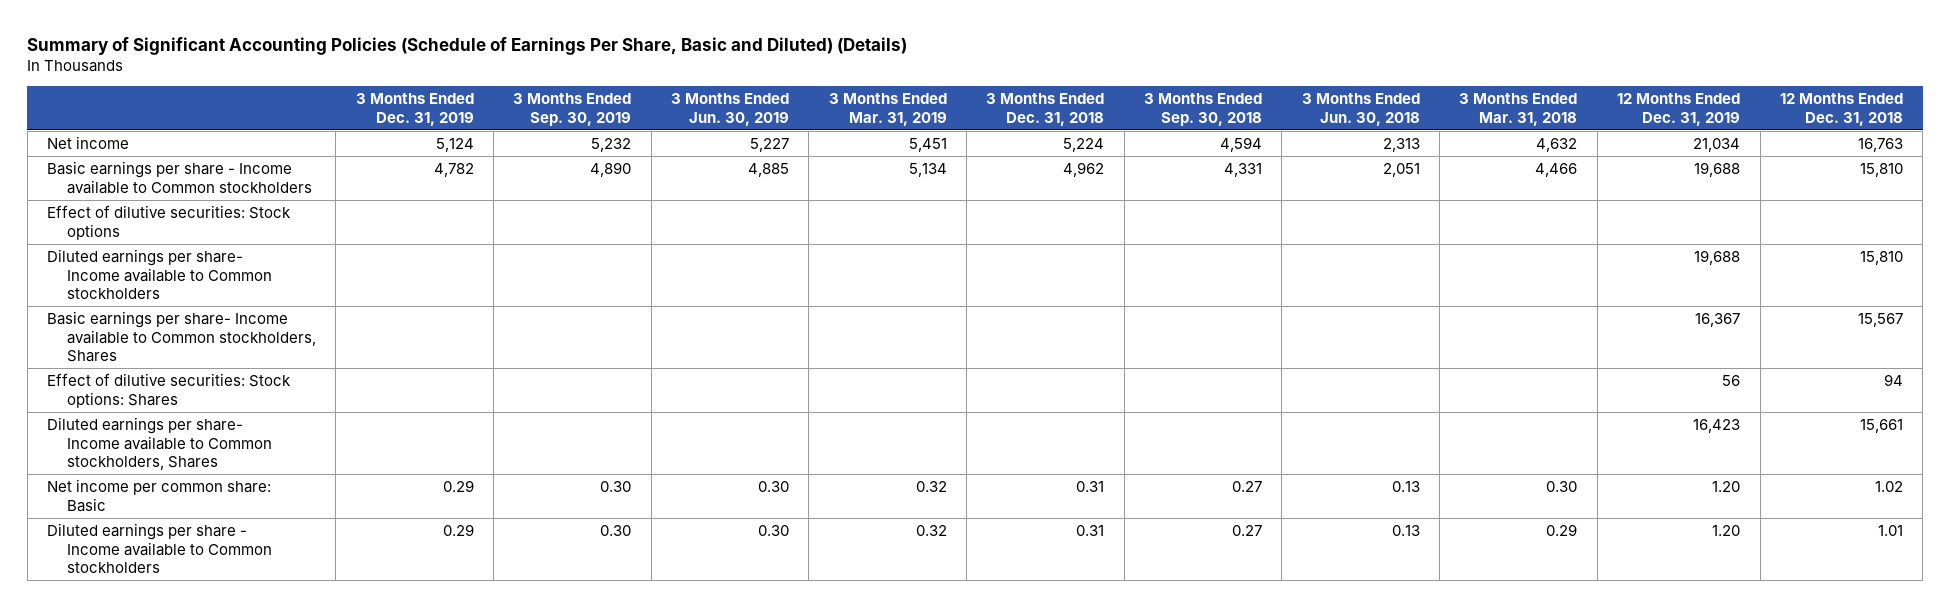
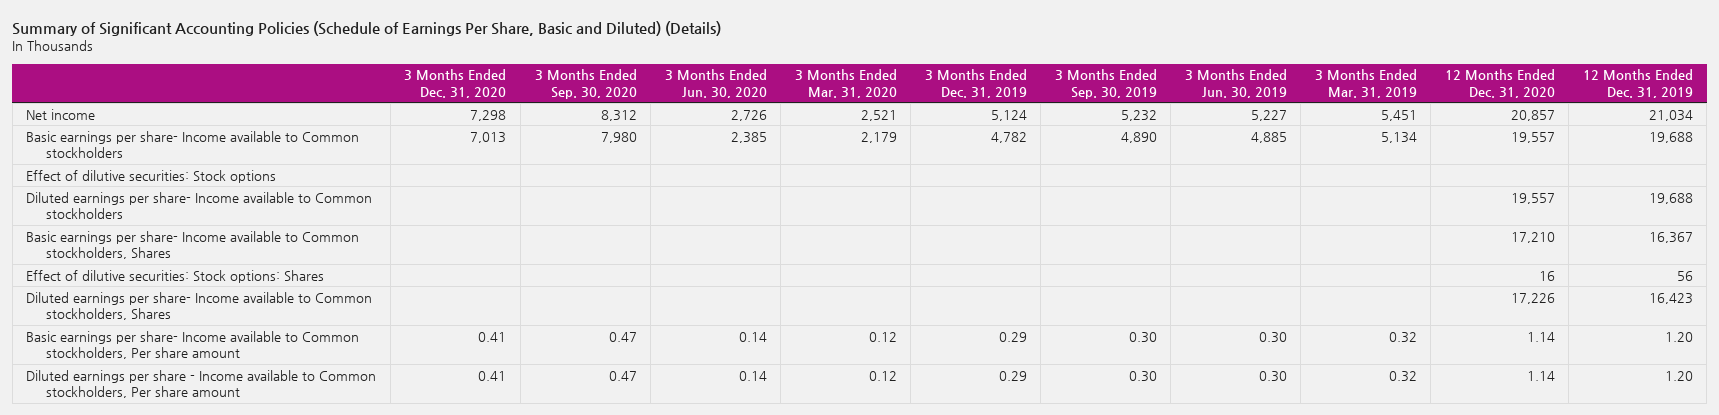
- | 3 Months Ended Dec. 31, 2019 | 3 Months Ended Sep. 30, 2019 | 3 Months Ended Jun. 30, 2019 | 3 Months Ended Mar. 31, 2019 | 3 Months Ended Dec. 31, 2018 | 3 Months Ended Sep. 30, 2018 | 3 Months Ended Jun. 30, 2018 | 3 Months Ended Mar. 31, 2018 | 12 Months Ended Dec. 31, 2019 | 12 Months Ended Dec. 31, 2018
+ | 3 Months Ended Dec. 31, 2020 | 3 Months Ended Sep. 30, 2020 | 3 Months Ended Jun. 30, 2020 | 3 Months Ended Mar. 31, 2020 | 3 Months Ended Dec. 31, 2019 | 3 Months Ended Sep. 30, 2019 | 3 Months Ended Jun. 30, 2019 | 3 Months Ended Mar. 31, 2019 | 12 Months Ended Dec. 31, 2020 | 12 Months Ended Dec. 31, 2019
- Basic earnings per share - Income available to Common stockholders | 4,782 | 4,890 | 4,885 | 5,134 | 4,962 | 4,331 | 2,051 | 4,466 | 19,688 | 15,810
+ Basic earnings per share- Income available to Common stockholders | 7,013 | 7,980 | 2,385 | 2,179 | 4,782 | 4,890 | 4,885 | 5,134 | 19,557 | 19,688
- Net income per common share: Basic | 0.29 | 0.30 | 0.30 | 0.32 | 0.31 | 0.27 | 0.13 | 0.30 | 1.20 | 1.02
- Diluted earnings per share - Income available to Common stockholders | 0.29 | 0.30 | 0.30 | 0.32 | 0.31 | 0.27 | 0.13 | 0.29 | 1.20 | 1.01
+ Basic earnings per share- Income available to Common stockholders, Per share amount | 0.41 | 0.47 | 0.14 | 0.12 | 0.29 | 0.30 | 0.30 | 0.32 | 1.14 | 1.20
+ Diluted earnings per share - Income available to Common stockholders, Per share amount | 0.41 | 0.47 | 0.14 | 0.12 | 0.29 | 0.30 | 0.30 | 0.32 | 1.14 | 1.20

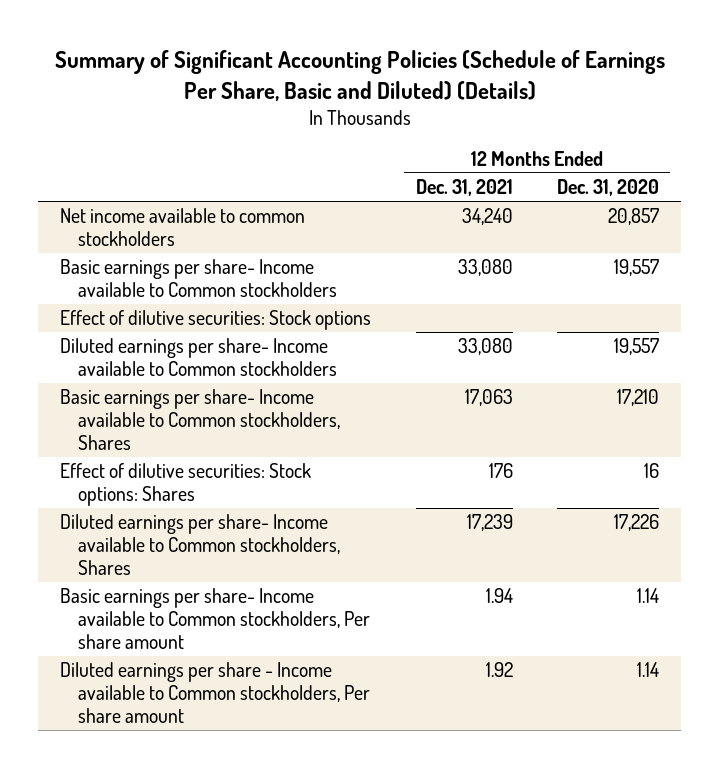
- | 3 Months Ended Dec. 31, 2020 | 3 Months Ended Sep. 30, 2020 | 3 Months Ended Jun. 30, 2020 | 3 Months Ended Mar. 31, 2020 | 3 Months Ended Dec. 31, 2019 | 3 Months Ended Sep. 30, 2019 | 3 Months Ended Jun. 30, 2019 | 3 Months Ended Mar. 31, 2019 | 12 Months Ended Dec. 31, 2020 | 12 Months Ended Dec. 31, 2019
+ | 12 Months Ended Dec. 31, 2021 | 12 Months Ended Dec. 31, 2020
- Net income | 7,298 | 8,312 | 2,726 | 2,521 | 5,124 | 5,232 | 5,227 | 5,451 | 20,857 | 21,034
+ Net income available to common stockholders | 34,240 | 20,857

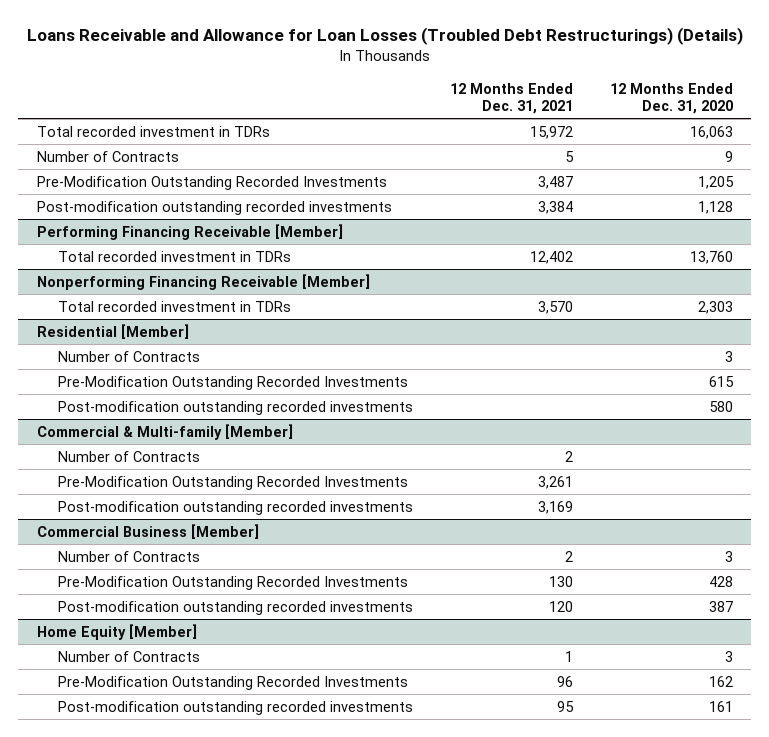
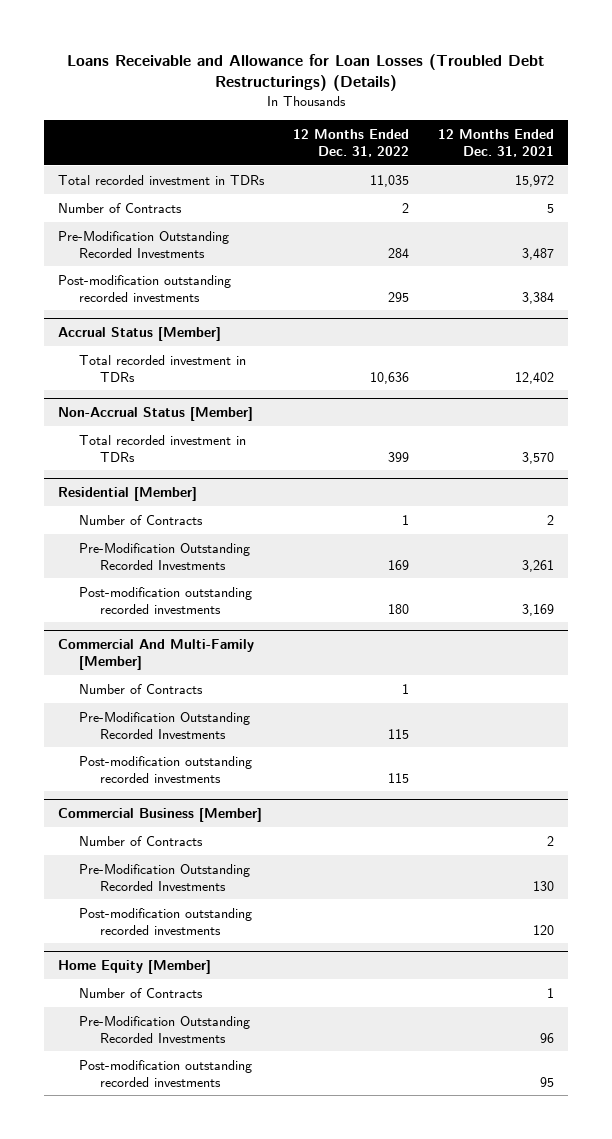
- | 12 Months Ended Dec. 31, 2021 | 12 Months Ended Dec. 31, 2020
+ | 12 Months Ended Dec. 31, 2022 | 12 Months Ended Dec. 31, 2021
- Performing Financing Receivable [Member]
+ Accrual Status [Member]
- Nonperforming Financing Receivable [Member]
+ Non-Accrual Status [Member]
@ Residential [Member]
- Number of Contracts | | 3
- Pre-Modification Outstanding Recorded Investments | | 615
- Post-modification outstanding recorded investments | | 580
- Commercial & Multi-family [Member]
+ Commercial And Multi-Family [Member]
+ Number of Contracts | 1 |
+ Pre-Modification Outstanding Recorded Investments | 115 |
+ Post-modification outstanding recorded investments | 115 |

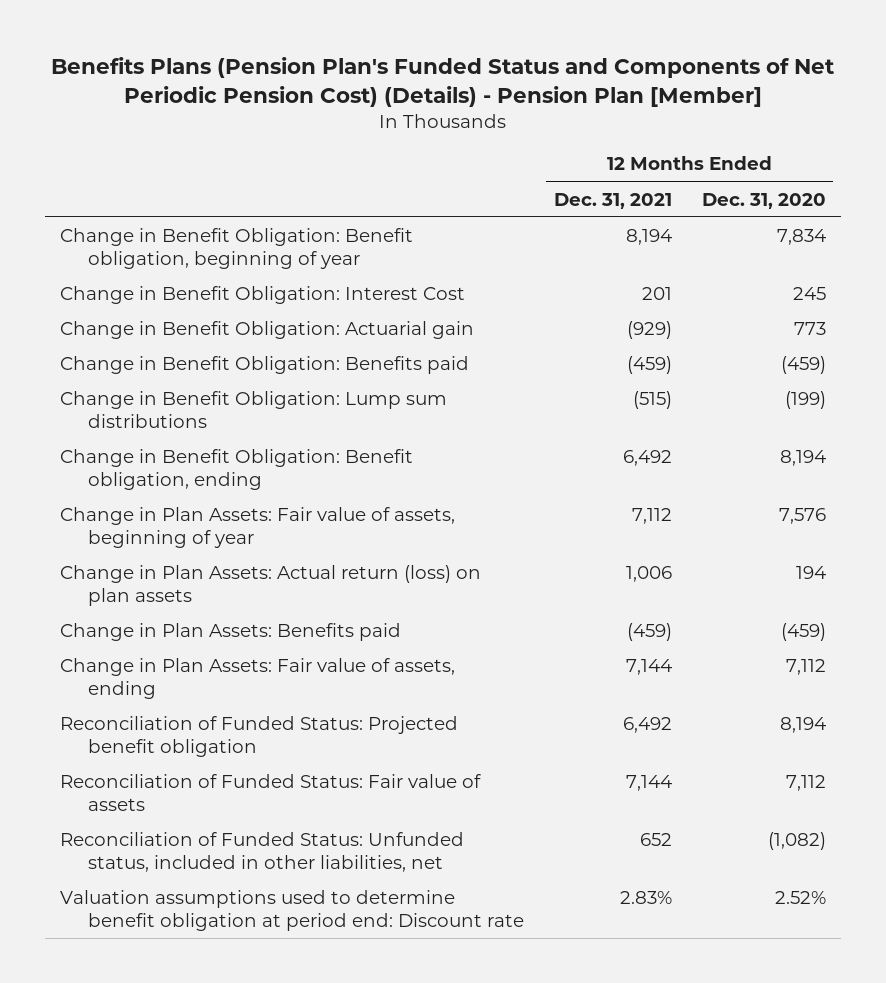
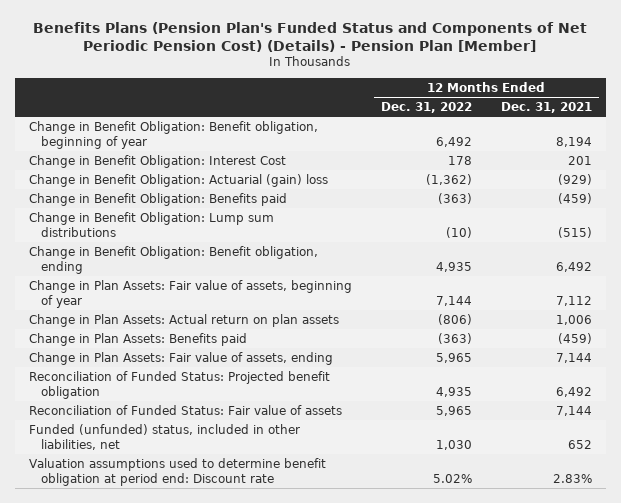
- | 12 Months Ended Dec. 31, 2021 | 12 Months Ended Dec. 31, 2020
+ | 12 Months Ended Dec. 31, 2022 | 12 Months Ended Dec. 31, 2021
- Change in Benefit Obligation: Actuarial gain | (929) | 773
+ Change in Benefit Obligation: Actuarial (gain) loss | (1,362) | (929)
- Change in Plan Assets: Actual return (loss) on plan assets | 1,006 | 194
+ Change in Plan Assets: Actual return on plan assets | (806) | 1,006
- Reconciliation of Funded Status: Unfunded status, included in other liabilities, net | 652 | (1,082)
+ Funded (unfunded) status, included in other liabilities, net | 1,030 | 652

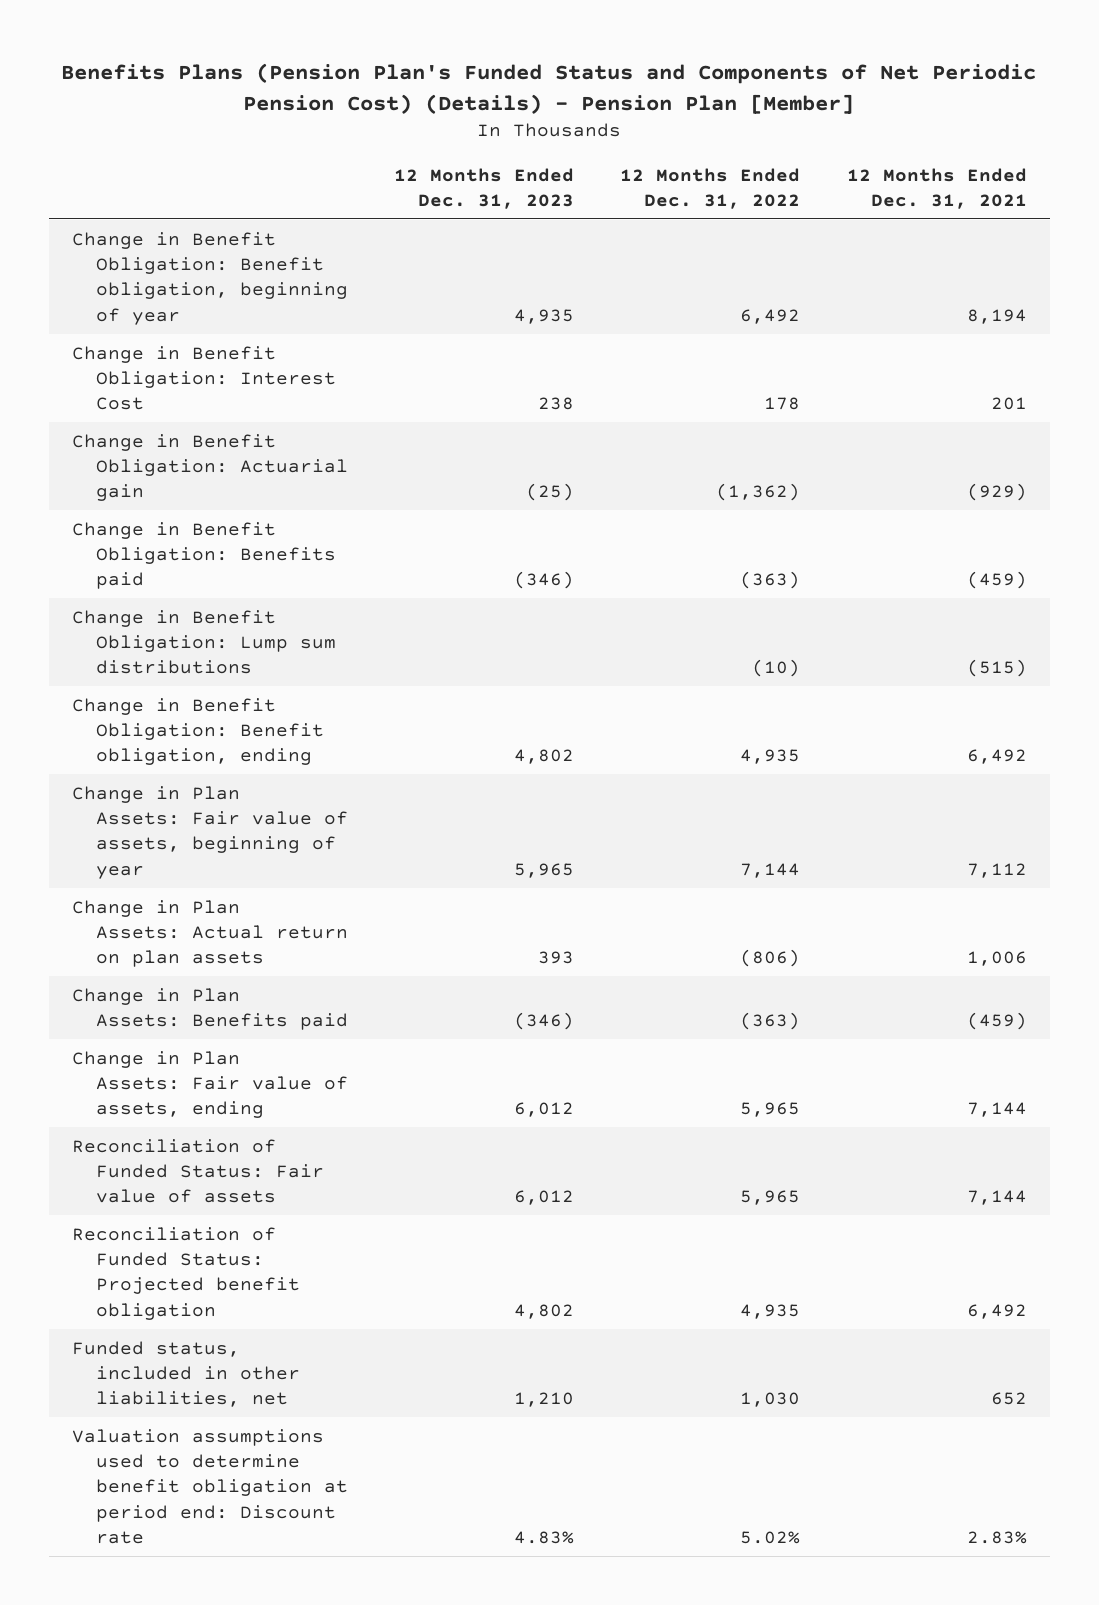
- | 12 Months Ended Dec. 31, 2022 | 12 Months Ended Dec. 31, 2021
+ | 12 Months Ended Dec. 31, 2023 | 12 Months Ended Dec. 31, 2022 | 12 Months Ended Dec. 31, 2021
- Change in Benefit Obligation: Actuarial (gain) loss | (1,362) | (929)
+ Change in Benefit Obligation: Actuarial gain | (25) | (1,362) | (929)
- Funded (unfunded) status, included in other liabilities, net | 1,030 | 652
moved down: Reconciliation of Funded Status: Projected benefit obligation | 4,802 | 4,935 | 6,492
+ Funded status, included in other liabilities, net | 1,210 | 1,030 | 652

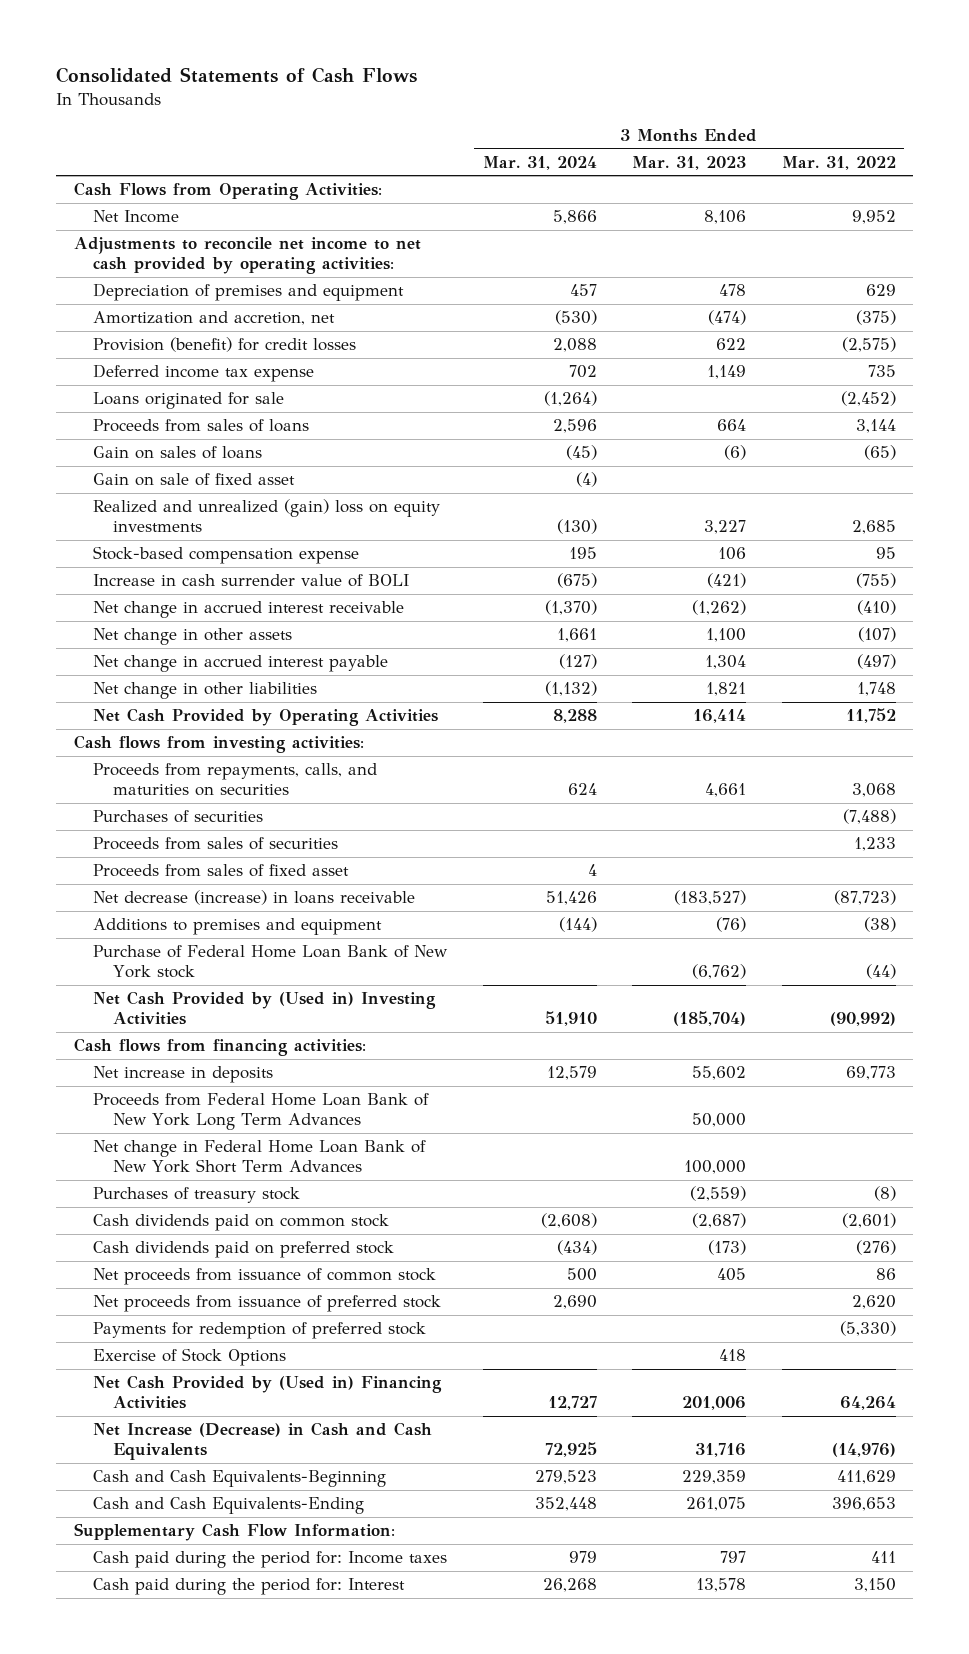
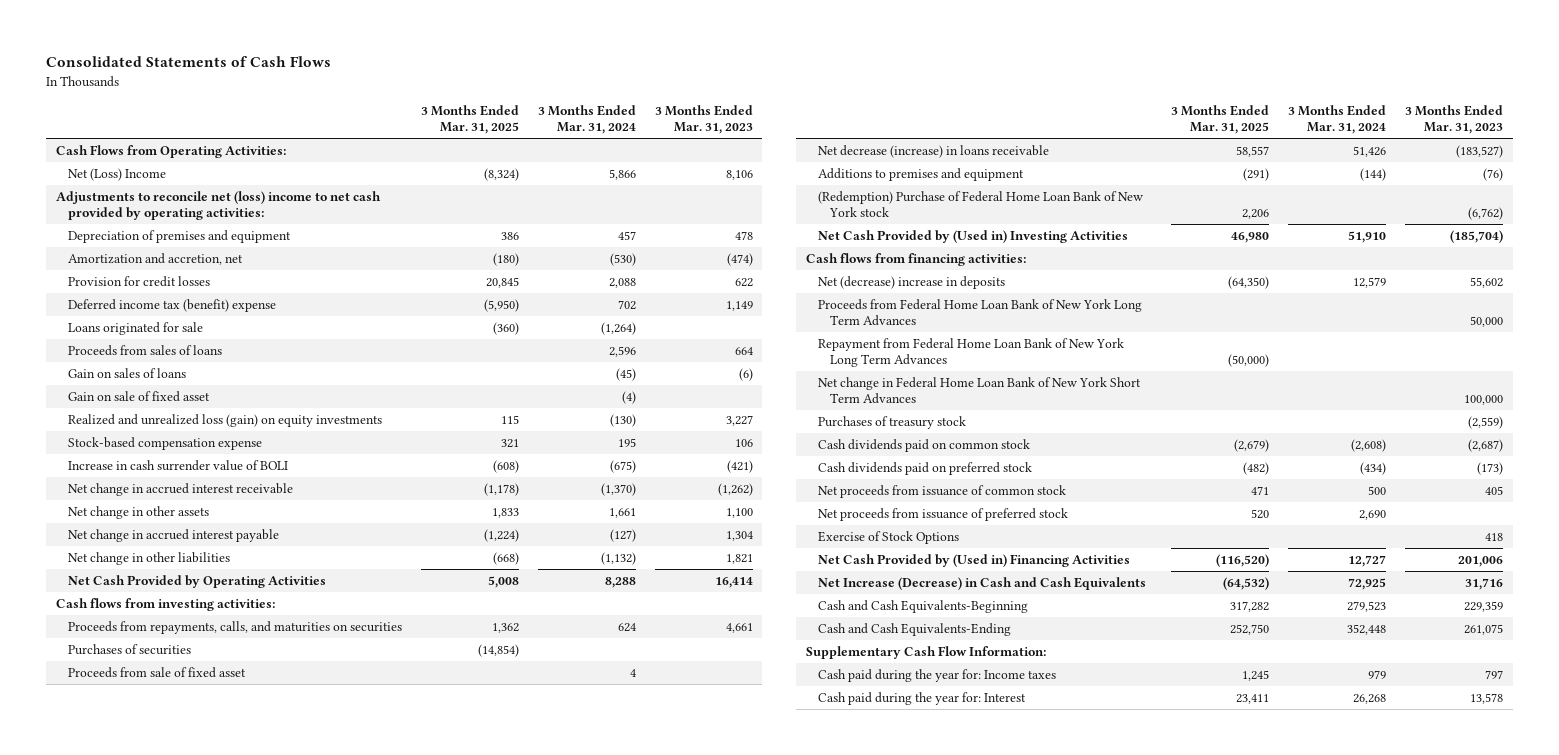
- | 3 Months Ended Mar. 31, 2024 | 3 Months Ended Mar. 31, 2023 | 3 Months Ended Mar. 31, 2022
+ | 3 Months Ended Mar. 31, 2025 | 3 Months Ended Mar. 31, 2024 | 3 Months Ended Mar. 31, 2023
- Net Income | 5,866 | 8,106 | 9,952
- Adjustments to reconcile net income to net cash provided by operating activities:
+ Net (Loss) Income | (8,324) | 5,866 | 8,106
+ Adjustments to reconcile net (loss) income to net cash provided by operating activities:
- Provision (benefit) for credit losses | 2,088 | 622 | (2,575)
- Deferred income tax expense | 702 | 1,149 | 735
+ Provision for credit losses | 20,845 | 2,088 | 622
+ Deferred income tax (benefit) expense | (5,950) | 702 | 1,149
- Realized and unrealized (gain) loss on equity investments | (130) | 3,227 | 2,685
+ Realized and unrealized loss (gain) on equity investments | 115 | (130) | 3,227
- Proceeds from sales of securities | | | 1,233
- Proceeds from sales of fixed asset | 4 | |
+ Proceeds from sale of fixed asset | | 4 |
- Purchase of Federal Home Loan Bank of New York stock | | (6,762) | (44)
+ (Redemption) Purchase of Federal Home Loan Bank of New York stock | 2,206 | | (6,762)
- Net increase in deposits | 12,579 | 55,602 | 69,773
+ Net (decrease) increase in deposits | (64,350) | 12,579 | 55,602
+ Repayment from Federal Home Loan Bank of New York Long Term Advances | (50,000) | |
- Payments for redemption of preferred stock | | | (5,330)
- Cash paid during the period for: Income taxes | 979 | 797 | 411
- Cash paid during the period for: Interest | 26,268 | 13,578 | 3,150
+ Cash paid during the year for: Income taxes | 1,245 | 979 | 797
+ Cash paid during the year for: Interest | 23,411 | 26,268 | 13,578

